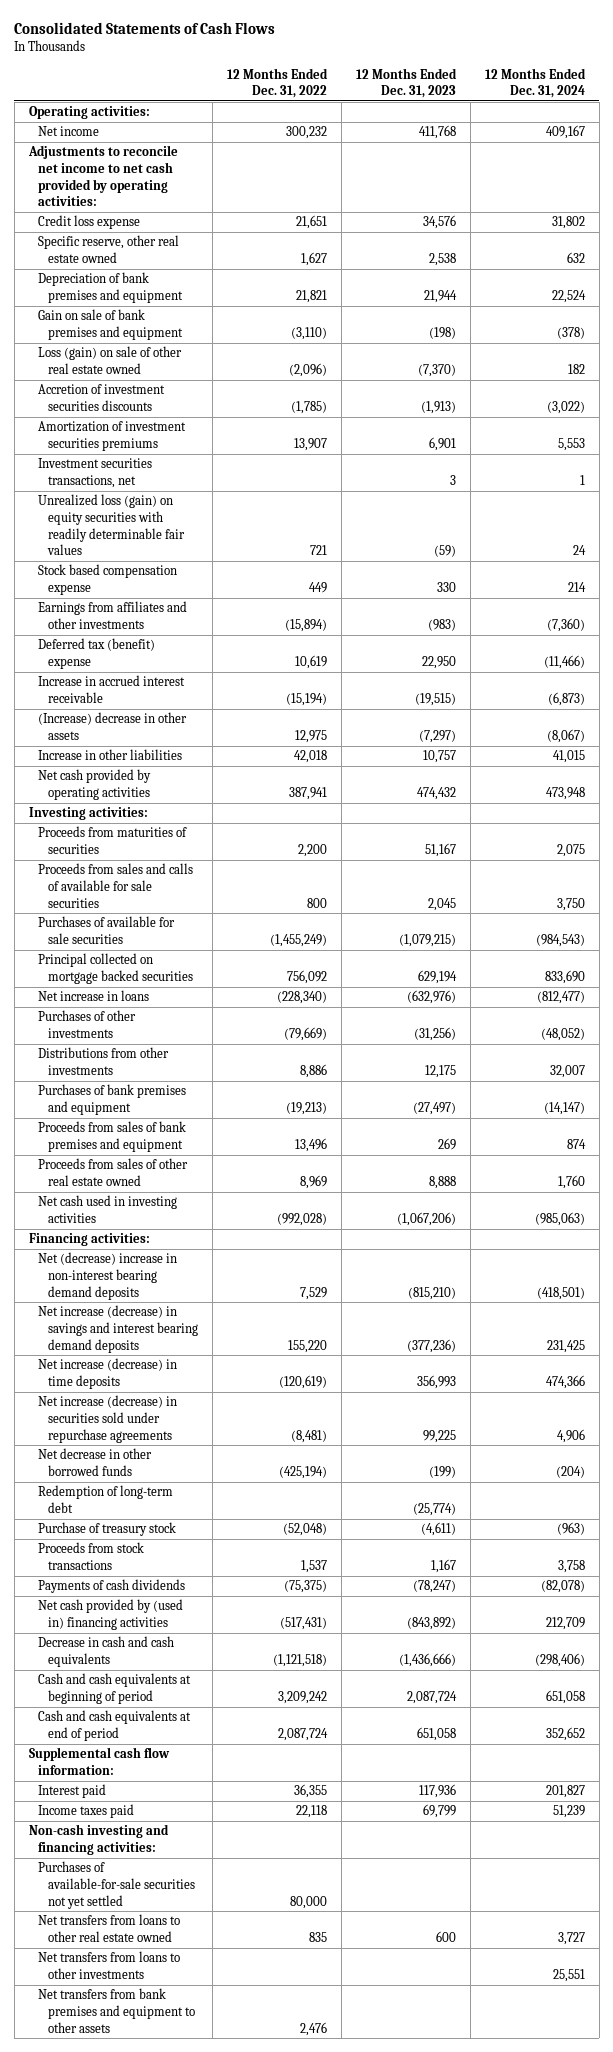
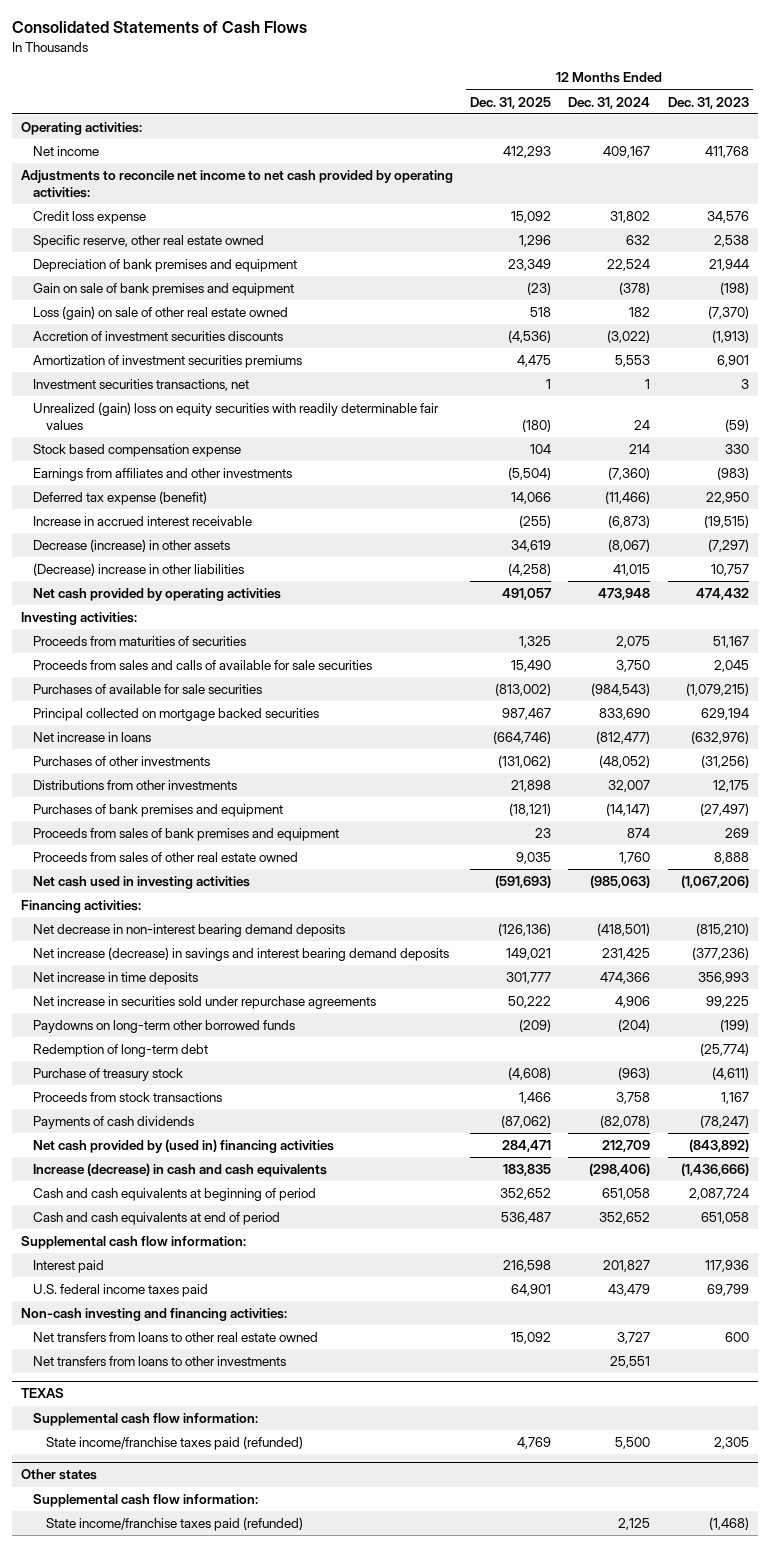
- | 12 Months Ended Dec. 31, 2022 | 12 Months Ended Dec. 31, 2023 | 12 Months Ended Dec. 31, 2024
+ | 12 Months Ended Dec. 31, 2025 | 12 Months Ended Dec. 31, 2024 | 12 Months Ended Dec. 31, 2023
- Unrealized loss (gain) on equity securities with readily determinable fair values | 721 | (59) | 24
+ Unrealized (gain) loss on equity securities with readily determinable fair values | (180) | 24 | (59)
- Deferred tax (benefit) expense | 10,619 | 22,950 | (11,466)
+ Deferred tax expense (benefit) | 14,066 | (11,466) | 22,950
- (Increase) decrease in other assets | 12,975 | (7,297) | (8,067)
- Increase in other liabilities | 42,018 | 10,757 | 41,015
+ Decrease (increase) in other assets | 34,619 | (8,067) | (7,297)
+ (Decrease) increase in other liabilities | (4,258) | 41,015 | 10,757
- Net (decrease) increase in non-interest bearing demand deposits | 7,529 | (815,210) | (418,501)
+ Net decrease in non-interest bearing demand deposits | (126,136) | (418,501) | (815,210)
- Net increase (decrease) in time deposits | (120,619) | 356,993 | 474,366
- Net increase (decrease) in securities sold under repurchase agreements | (8,481) | 99,225 | 4,906
- Net decrease in other borrowed funds | (425,194) | (199) | (204)
+ Net increase in time deposits | 301,777 | 474,366 | 356,993
+ Net increase in securities sold under repurchase agreements | 50,222 | 4,906 | 99,225
+ Paydowns on long-term other borrowed funds | (209) | (204) | (199)
- Decrease in cash and cash equivalents | (1,121,518) | (1,436,666) | (298,406)
+ Increase (decrease) in cash and cash equivalents | 183,835 | (298,406) | (1,436,666)
- Income taxes paid | 22,118 | 69,799 | 51,239
+ U.S. federal income taxes paid | 64,901 | 43,479 | 69,799
- Purchases of available-for-sale securities not yet settled | 80,000 | |
- Net transfers from bank premises and equipment to other assets | 2,476 | |
+ TEXAS
+ Supplemental cash flow information:
+ State income/franchise taxes paid (refunded) | 4,769 | 5,500 | 2,305
+ Other states
+ Supplemental cash flow information:
+ State income/franchise taxes paid (refunded) | | 2,125 | (1,468)

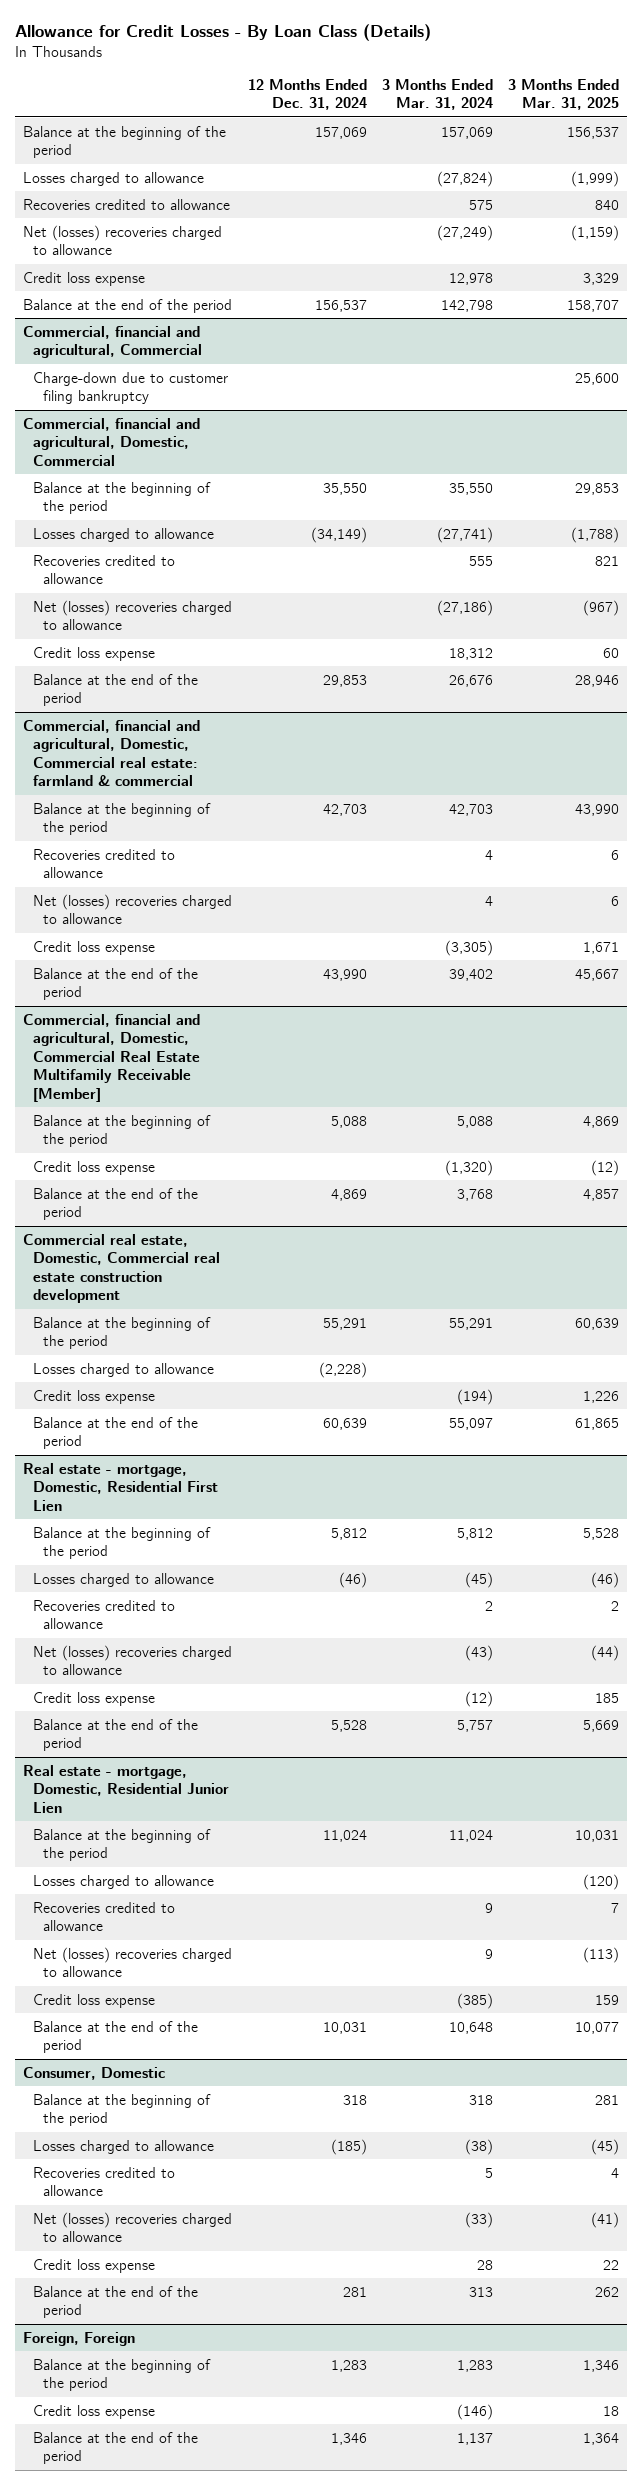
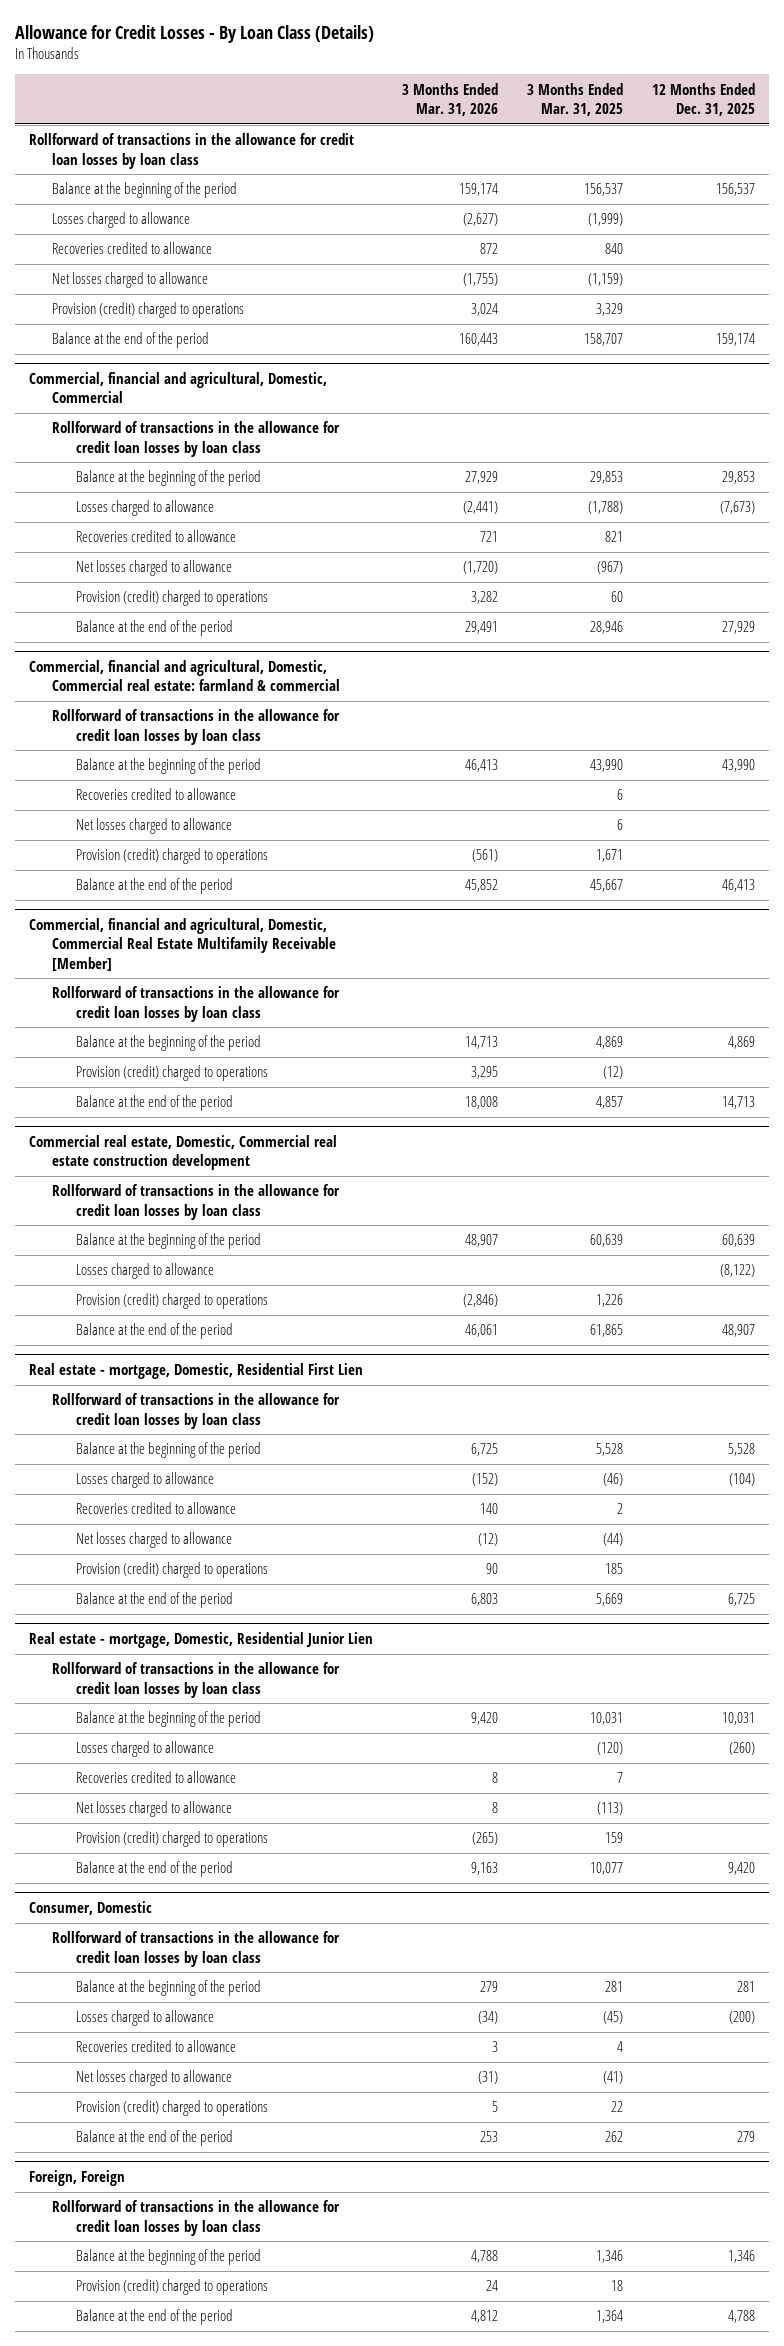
- | 12 Months Ended Dec. 31, 2024 | 3 Months Ended Mar. 31, 2024 | 3 Months Ended Mar. 31, 2025
+ | 3 Months Ended Mar. 31, 2026 | 3 Months Ended Mar. 31, 2025 | 12 Months Ended Dec. 31, 2025
+ Rollforward of transactions in the allowance for credit loan losses by loan class
- Net (losses) recoveries charged to allowance | | (27,249) | (1,159)
- Credit loss expense | | 12,978 | 3,329
+ Net losses charged to allowance | (1,755) | (1,159) |
+ Provision (credit) charged to operations | 3,024 | 3,329 |
- Commercial, financial and agricultural, Commercial
- Charge-down due to customer filing bankruptcy | | | 25,600
@ Commercial, financial and agricultural, Domestic, Commercial
+ Rollforward of transactions in the allowance for credit loan losses by loan class
- Net (losses) recoveries charged to allowance | | (27,186) | (967)
- Credit loss expense | | 18,312 | 60
+ Net losses charged to allowance | (1,720) | (967) |
+ Provision (credit) charged to operations | 3,282 | 60 |
@ Commercial, financial and agricultural, Domestic, Commercial real estate: farmland & commercial
+ Rollforward of transactions in the allowance for credit loan losses by loan class
- Net (losses) recoveries charged to allowance | | 4 | 6
- Credit loss expense | | (3,305) | 1,671
+ Net losses charged to allowance | | 6 |
+ Provision (credit) charged to operations | (561) | 1,671 |
@ Commercial, financial and agricultural, Domestic, Commercial Real Estate Multifamily Receivable [Member]
+ Rollforward of transactions in the allowance for credit loan losses by loan class
- Credit loss expense | | (1,320) | (12)
+ Provision (credit) charged to operations | 3,295 | (12) |
@ Commercial real estate, Domestic, Commercial real estate construction development
+ Rollforward of transactions in the allowance for credit loan losses by loan class
- Credit loss expense | | (194) | 1,226
+ Provision (credit) charged to operations | (2,846) | 1,226 |
@ Real estate - mortgage, Domestic, Residential First Lien
+ Rollforward of transactions in the allowance for credit loan losses by loan class
- Net (losses) recoveries charged to allowance | | (43) | (44)
- Credit loss expense | | (12) | 185
+ Net losses charged to allowance | (12) | (44) |
+ Provision (credit) charged to operations | 90 | 185 |
@ Real estate - mortgage, Domestic, Residential Junior Lien
+ Rollforward of transactions in the allowance for credit loan losses by loan class
- Net (losses) recoveries charged to allowance | | 9 | (113)
- Credit loss expense | | (385) | 159
+ Net losses charged to allowance | 8 | (113) |
+ Provision (credit) charged to operations | (265) | 159 |
@ Consumer, Domestic
+ Rollforward of transactions in the allowance for credit loan losses by loan class
- Net (losses) recoveries charged to allowance | | (33) | (41)
- Credit loss expense | | 28 | 22
+ Net losses charged to allowance | (31) | (41) |
+ Provision (credit) charged to operations | 5 | 22 |
@ Foreign, Foreign
+ Rollforward of transactions in the allowance for credit loan losses by loan class
- Credit loss expense | | (146) | 18
+ Provision (credit) charged to operations | 24 | 18 |

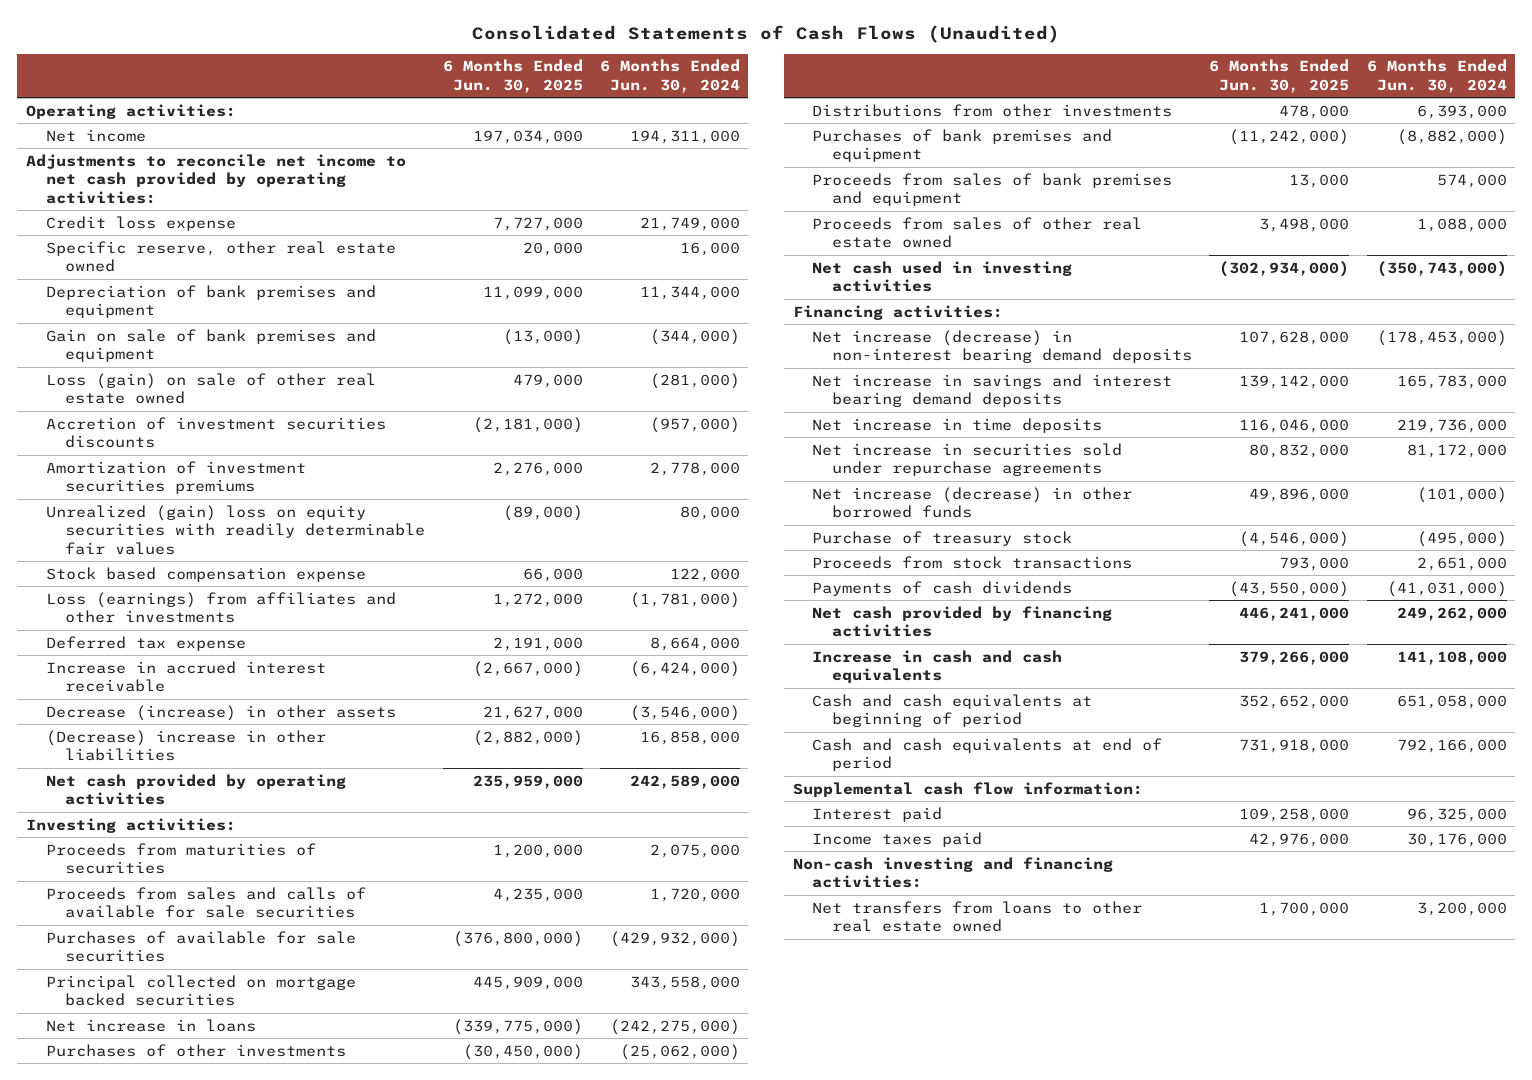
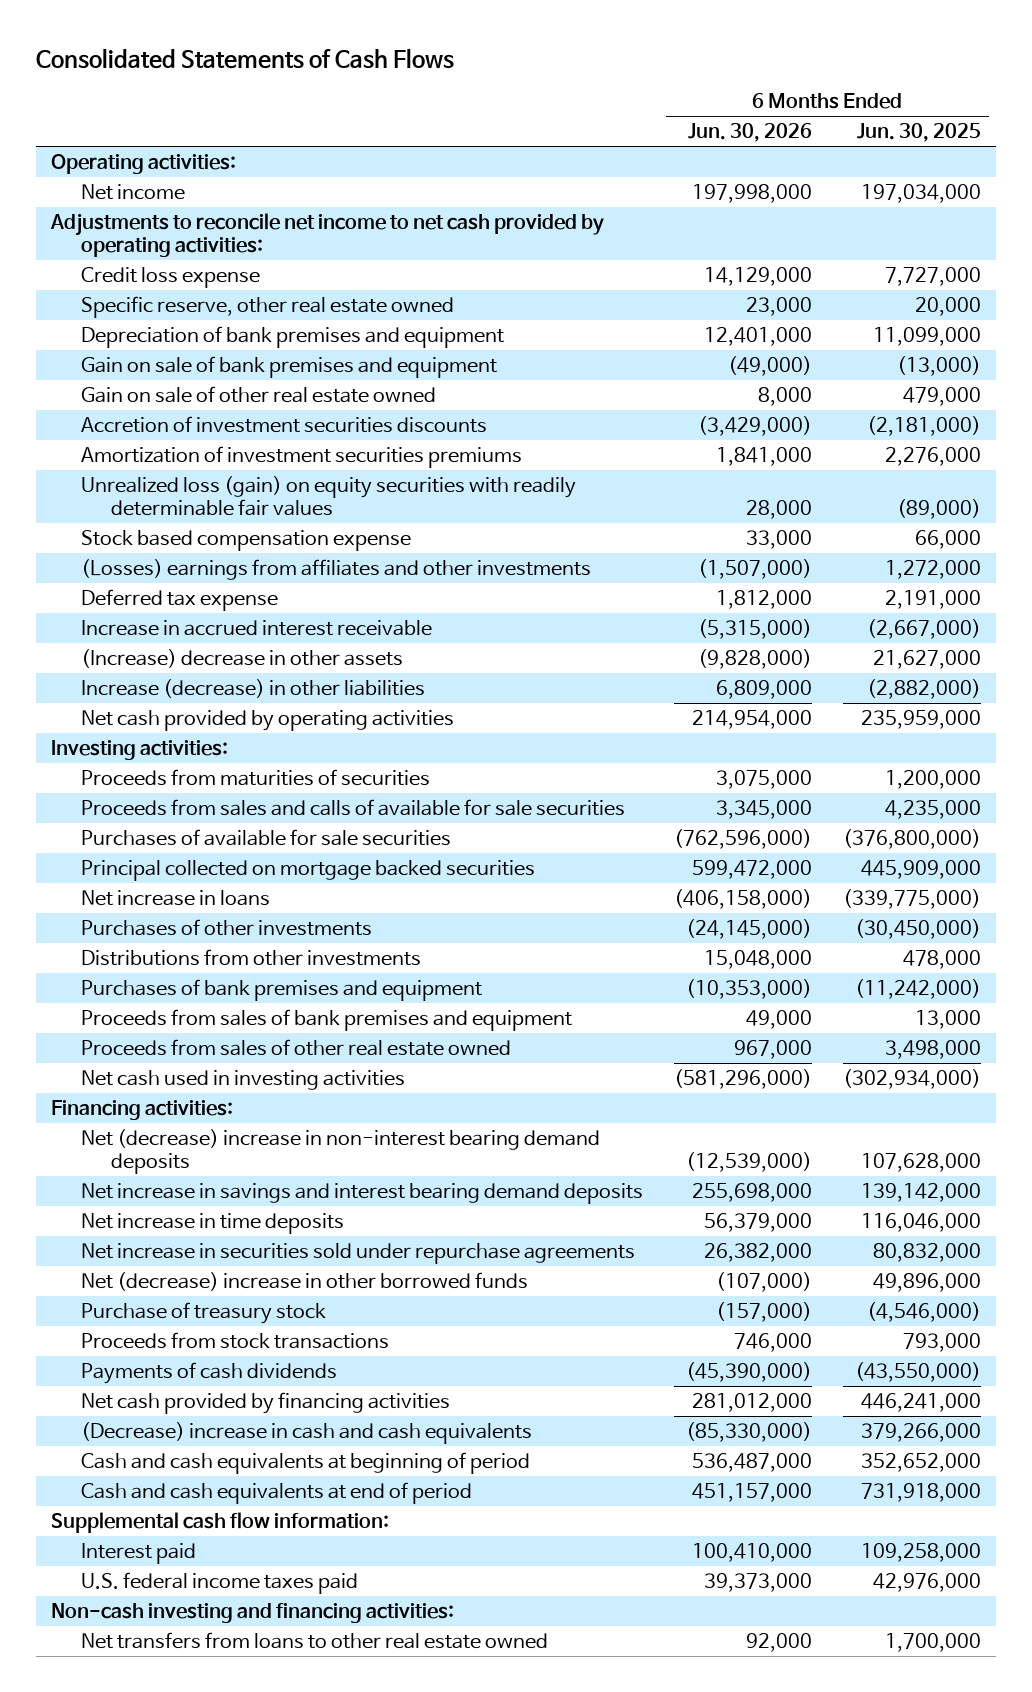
- Consolidated Statements of Cash Flows (Unaudited)
+ Consolidated Statements of Cash Flows
- | 6 Months Ended Jun. 30, 2025 | 6 Months Ended Jun. 30, 2024
+ | 6 Months Ended Jun. 30, 2026 | 6 Months Ended Jun. 30, 2025
- Loss (gain) on sale of other real estate owned | 479,000 | (281,000)
+ Gain on sale of other real estate owned | 8,000 | 479,000
- Unrealized (gain) loss on equity securities with readily determinable fair values | (89,000) | 80,000
+ Unrealized loss (gain) on equity securities with readily determinable fair values | 28,000 | (89,000)
- Loss (earnings) from affiliates and other investments | 1,272,000 | (1,781,000)
+ (Losses) earnings from affiliates and other investments | (1,507,000) | 1,272,000
- Decrease (increase) in other assets | 21,627,000 | (3,546,000)
- (Decrease) increase in other liabilities | (2,882,000) | 16,858,000
+ (Increase) decrease in other assets | (9,828,000) | 21,627,000
+ Increase (decrease) in other liabilities | 6,809,000 | (2,882,000)
- Net increase (decrease) in non-interest bearing demand deposits | 107,628,000 | (178,453,000)
+ Net (decrease) increase in non-interest bearing demand deposits | (12,539,000) | 107,628,000
- Net increase (decrease) in other borrowed funds | 49,896,000 | (101,000)
+ Net (decrease) increase in other borrowed funds | (107,000) | 49,896,000
- Increase in cash and cash equivalents | 379,266,000 | 141,108,000
+ (Decrease) increase in cash and cash equivalents | (85,330,000) | 379,266,000
- Income taxes paid | 42,976,000 | 30,176,000
+ U.S. federal income taxes paid | 39,373,000 | 42,976,000

